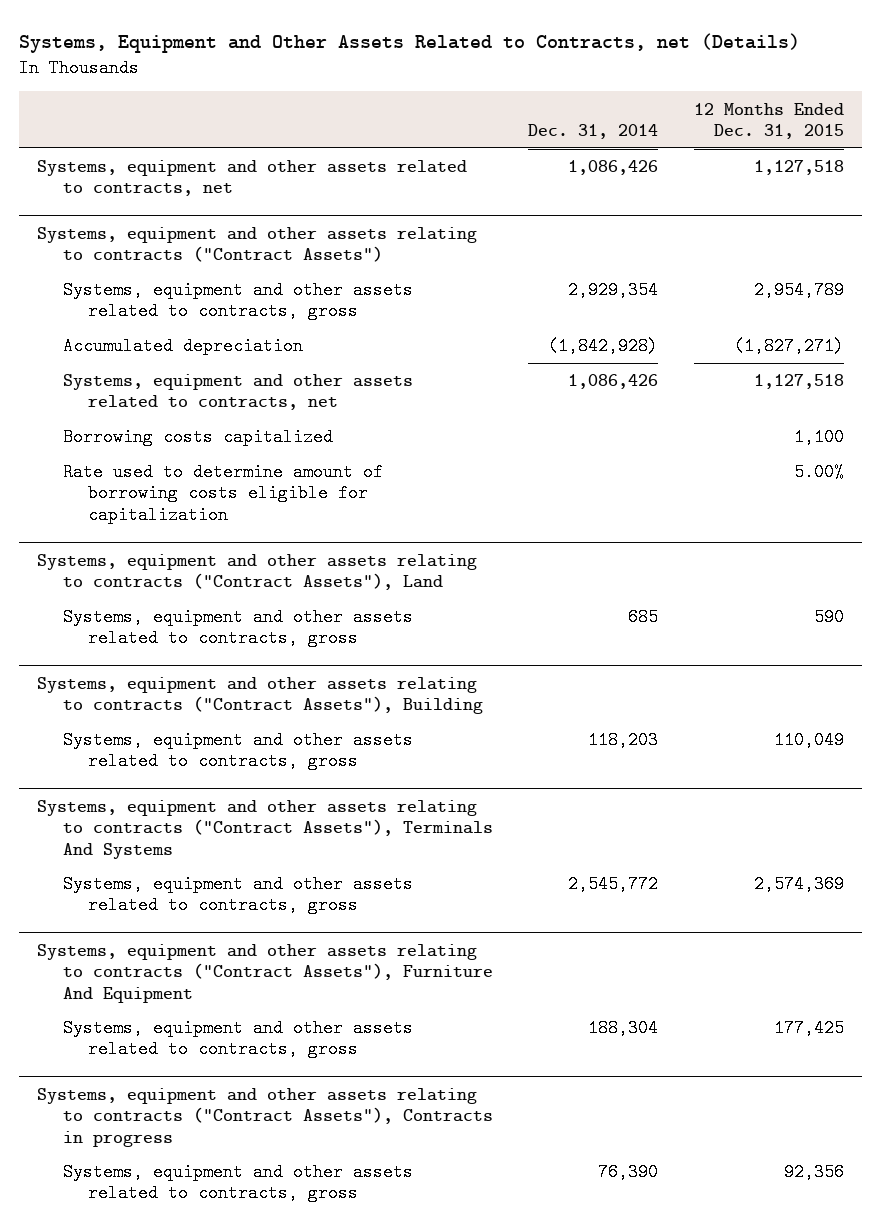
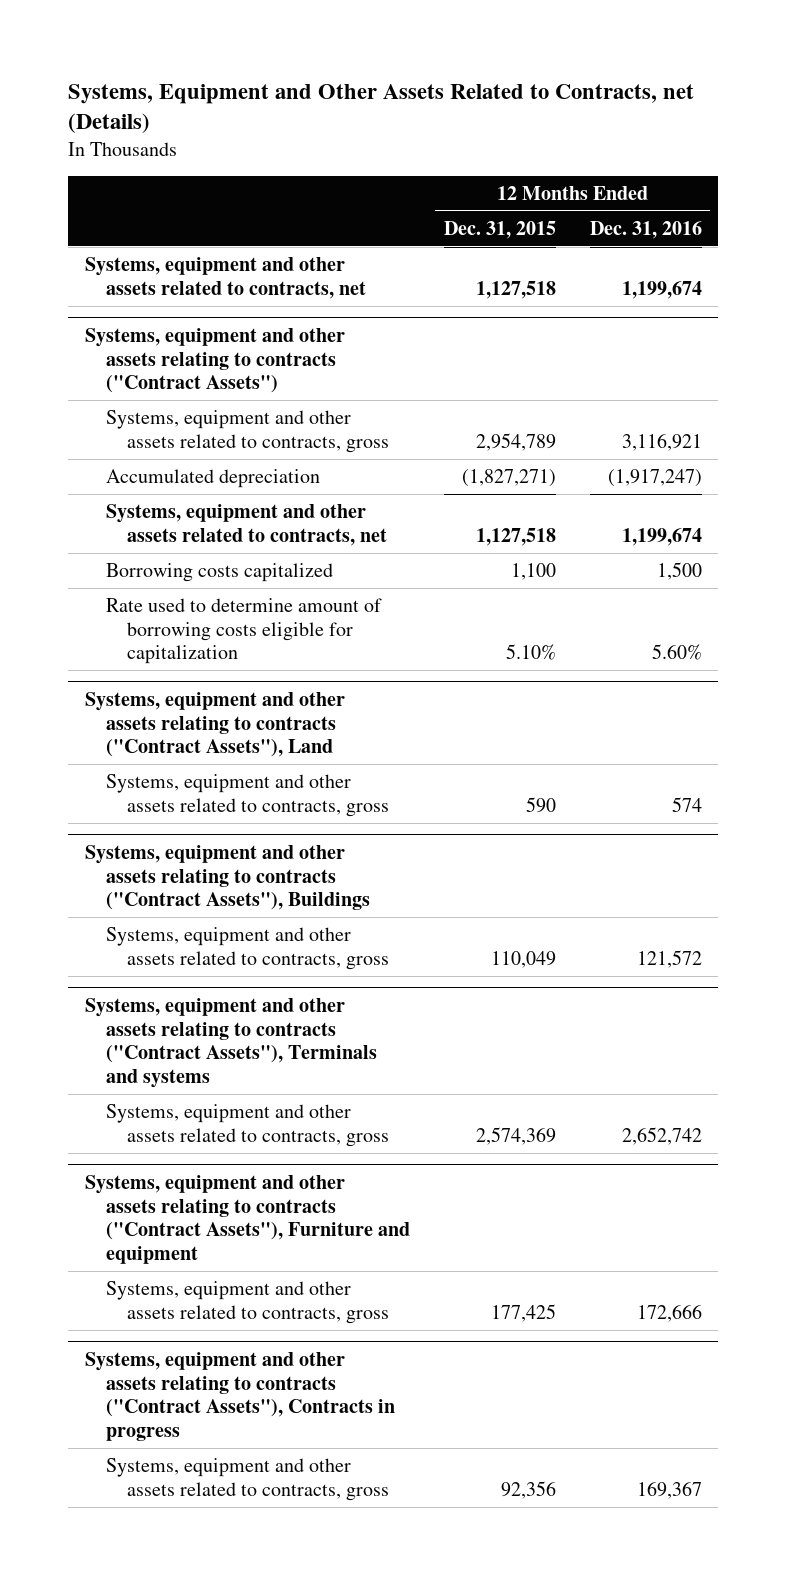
- | Dec. 31, 2014 | 12 Months Ended Dec. 31, 2015
+ | 12 Months Ended Dec. 31, 2015 | 12 Months Ended Dec. 31, 2016
@ Systems, equipment and other assets relating to contracts ("Contract Assets")
- Rate used to determine amount of borrowing costs eligible for capitalization | | 5.00%
+ Rate used to determine amount of borrowing costs eligible for capitalization | 5.10% | 5.60%
- Systems, equipment and other assets relating to contracts ("Contract Assets"), Building
+ Systems, equipment and other assets relating to contracts ("Contract Assets"), Buildings
- Systems, equipment and other assets relating to contracts ("Contract Assets"), Terminals And Systems
+ Systems, equipment and other assets relating to contracts ("Contract Assets"), Terminals and systems
- Systems, equipment and other assets relating to contracts ("Contract Assets"), Furniture And Equipment
+ Systems, equipment and other assets relating to contracts ("Contract Assets"), Furniture and equipment

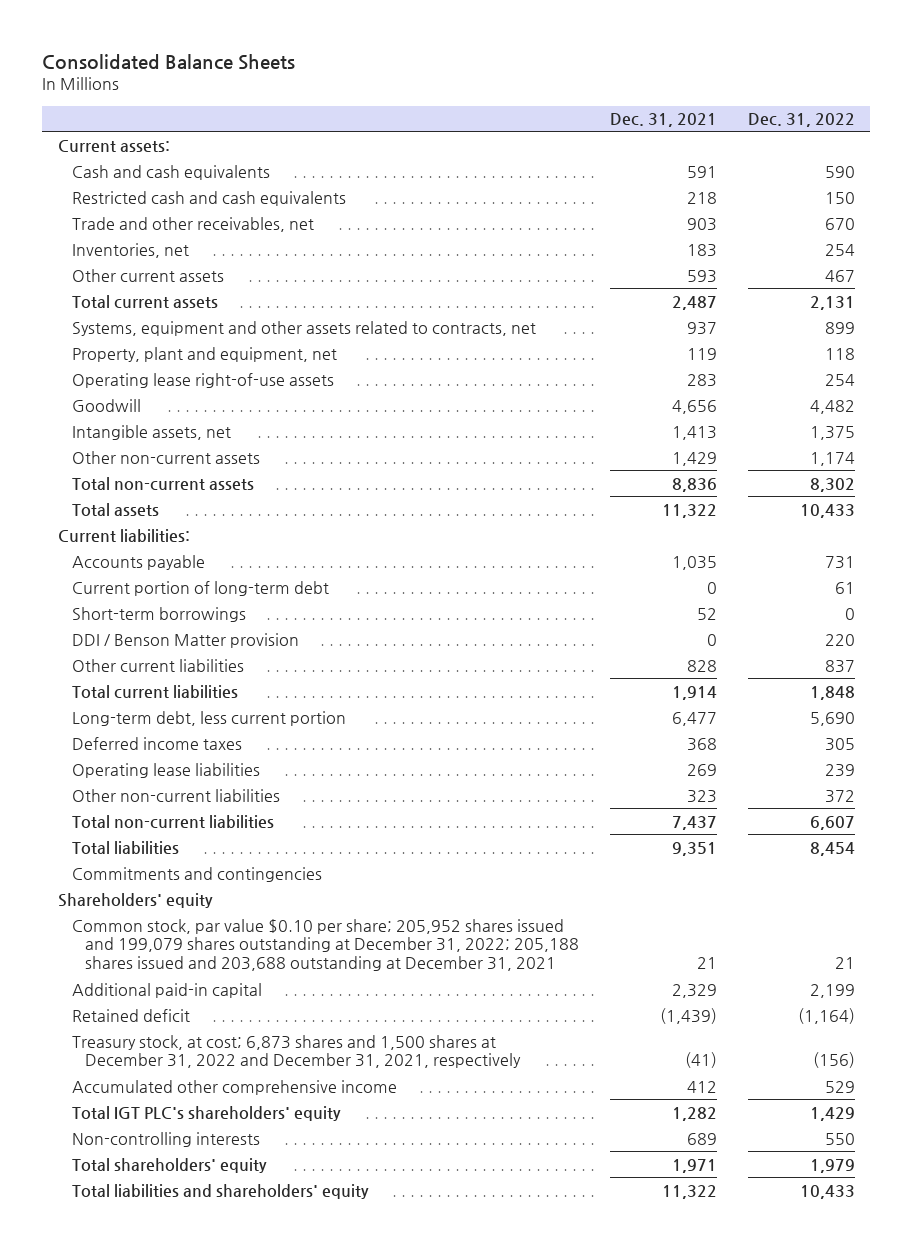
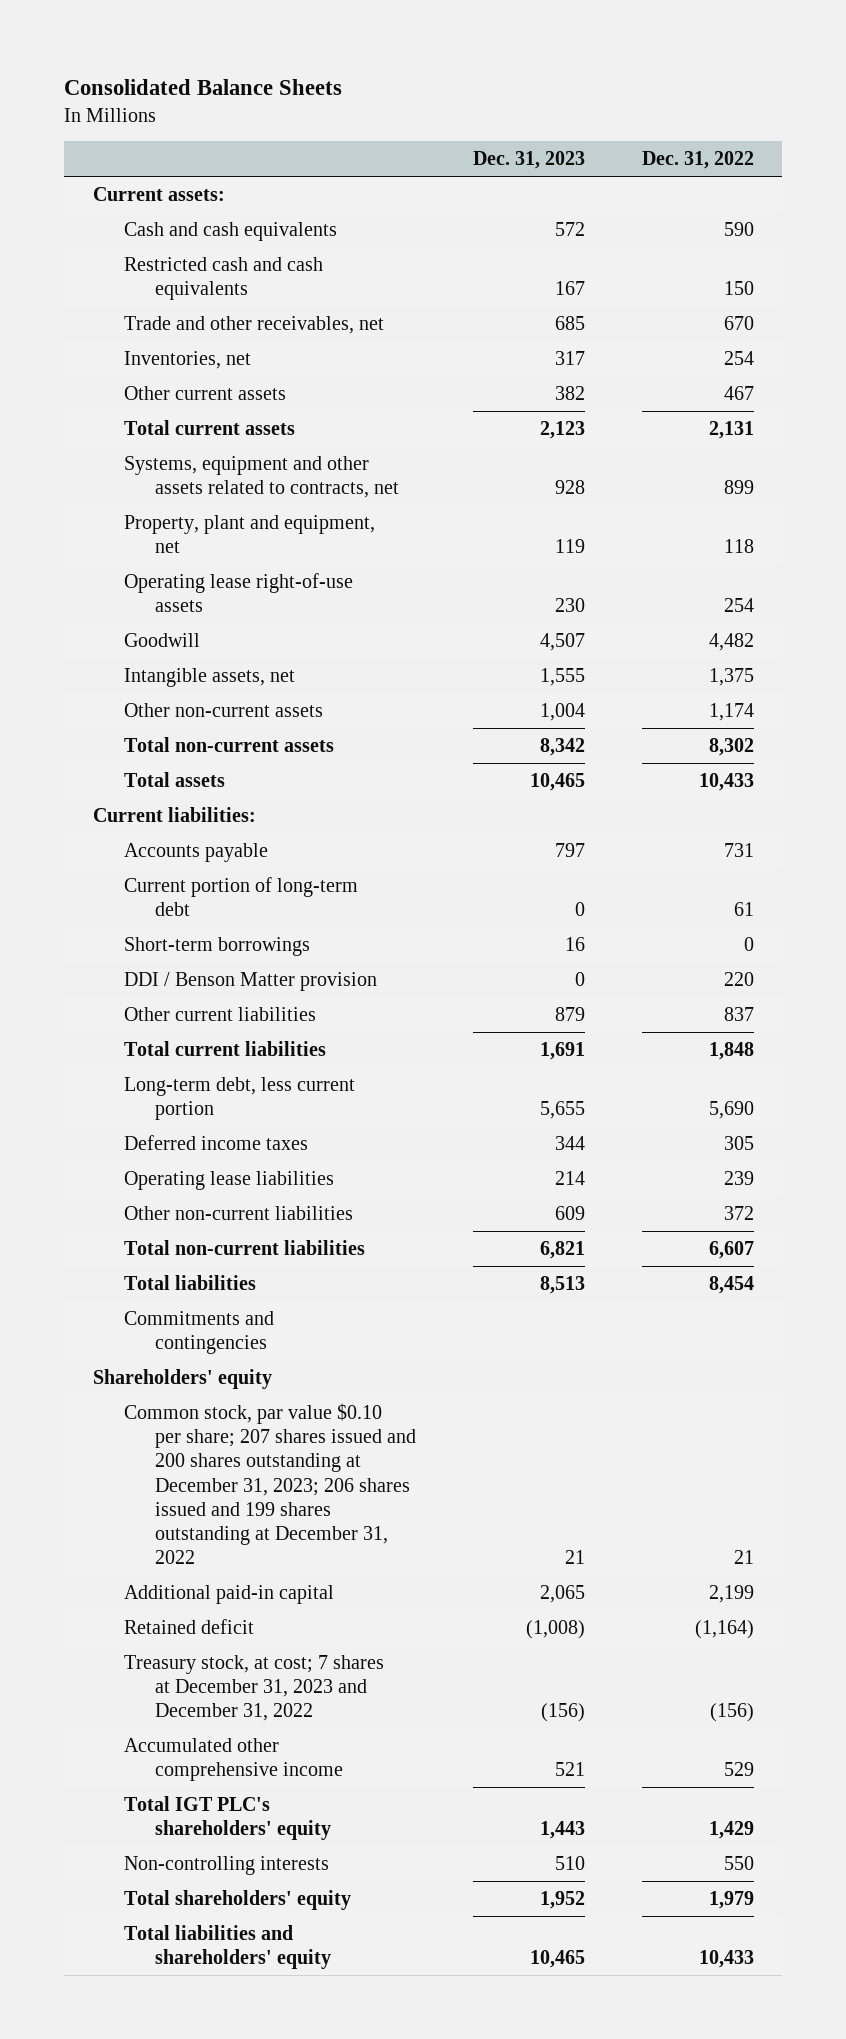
- | Dec. 31, 2021 | Dec. 31, 2022
+ | Dec. 31, 2023 | Dec. 31, 2022
- Common stock, par value $0.10 per share; 205,952 shares issued and 199,079 shares outstanding at December 31, 2022; 205,188 shares issued and 203,688 outstanding at December 31, 2021 | 21 | 21
+ Common stock, par value $0.10 per share; 207 shares issued and 200 shares outstanding at December 31, 2023; 206 shares issued and 199 shares outstanding at December 31, 2022 | 21 | 21
- Treasury stock, at cost; 6,873 shares and 1,500 shares at December 31, 2022 and December 31, 2021, respectively | (41) | (156)
+ Treasury stock, at cost; 7 shares at December 31, 2023 and December 31, 2022 | (156) | (156)

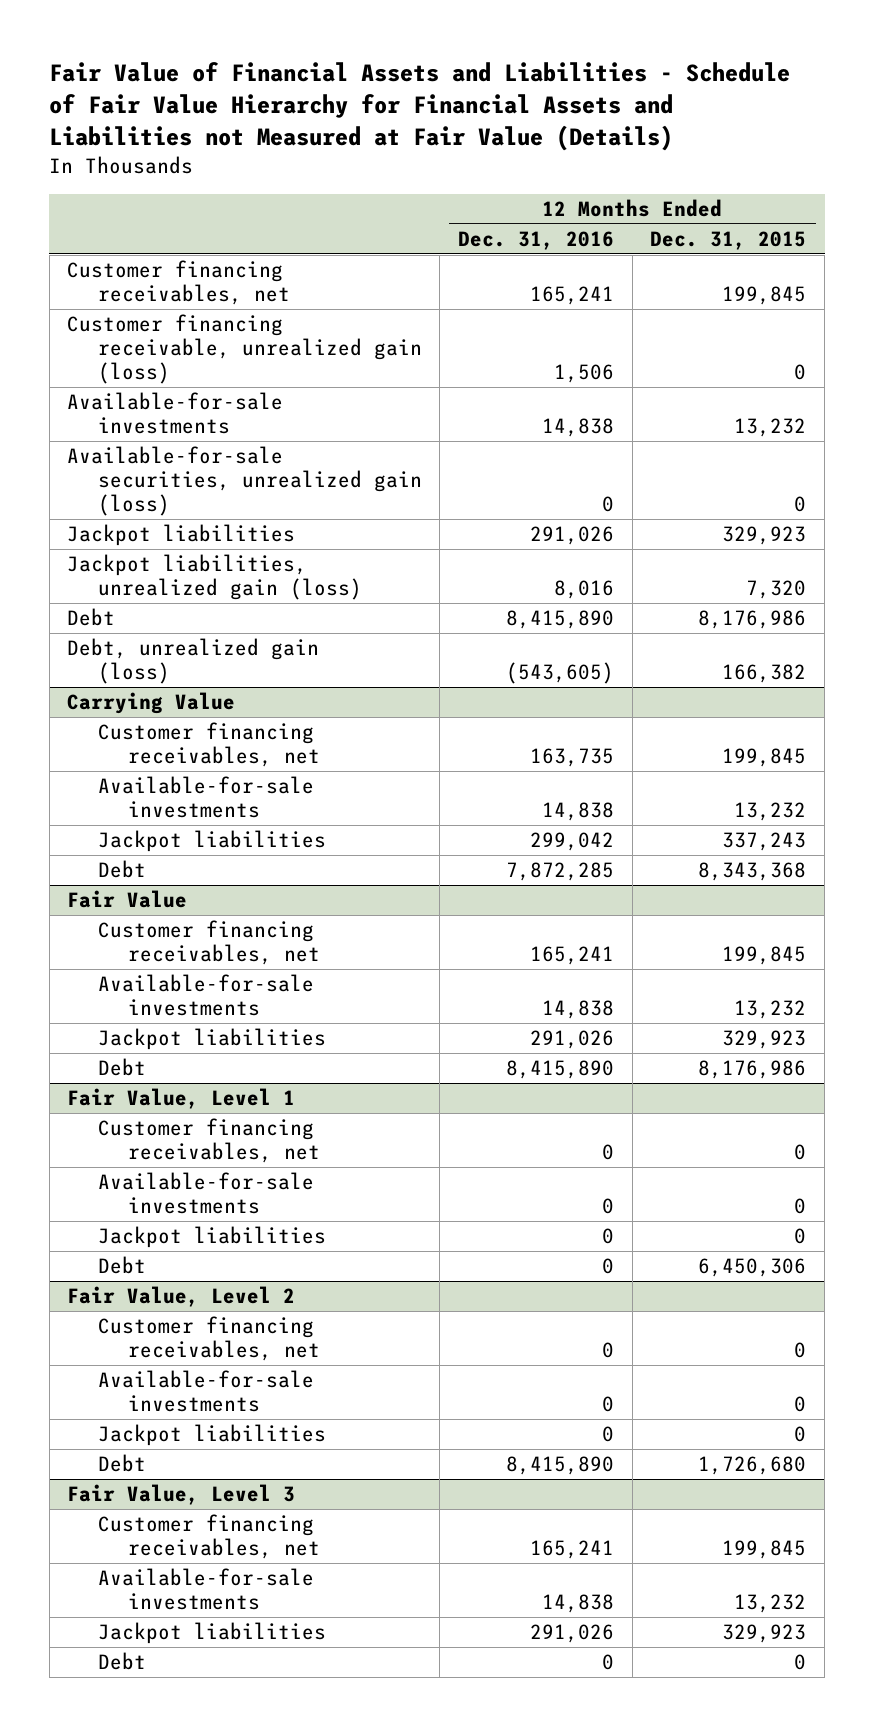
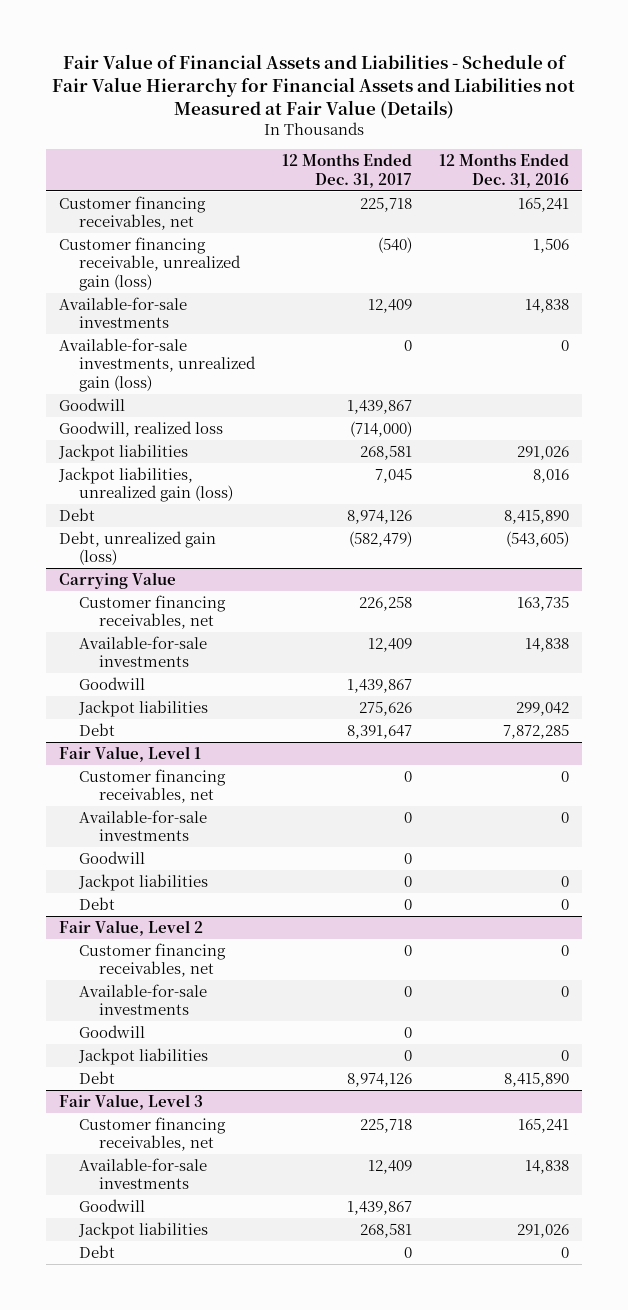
- | 12 Months Ended Dec. 31, 2016 | 12 Months Ended Dec. 31, 2015
+ | 12 Months Ended Dec. 31, 2017 | 12 Months Ended Dec. 31, 2016
- Available-for-sale securities, unrealized gain (loss) | 0 | 0
+ Available-for-sale investments, unrealized gain (loss) | 0 | 0
+ Goodwill | 1,439,867 |
+ Goodwill, realized loss | (714,000) |
@ Carrying Value
+ Goodwill | 1,439,867 |
- Fair Value
- Customer financing receivables, net | 165,241 | 199,845
- Available-for-sale investments | 14,838 | 13,232
- Jackpot liabilities | 291,026 | 329,923
- Debt | 8,415,890 | 8,176,986
@ Fair Value, Level 1
+ Goodwill | 0 |
@ Fair Value, Level 2
+ Goodwill | 0 |
@ Fair Value, Level 3
+ Goodwill | 1,439,867 |

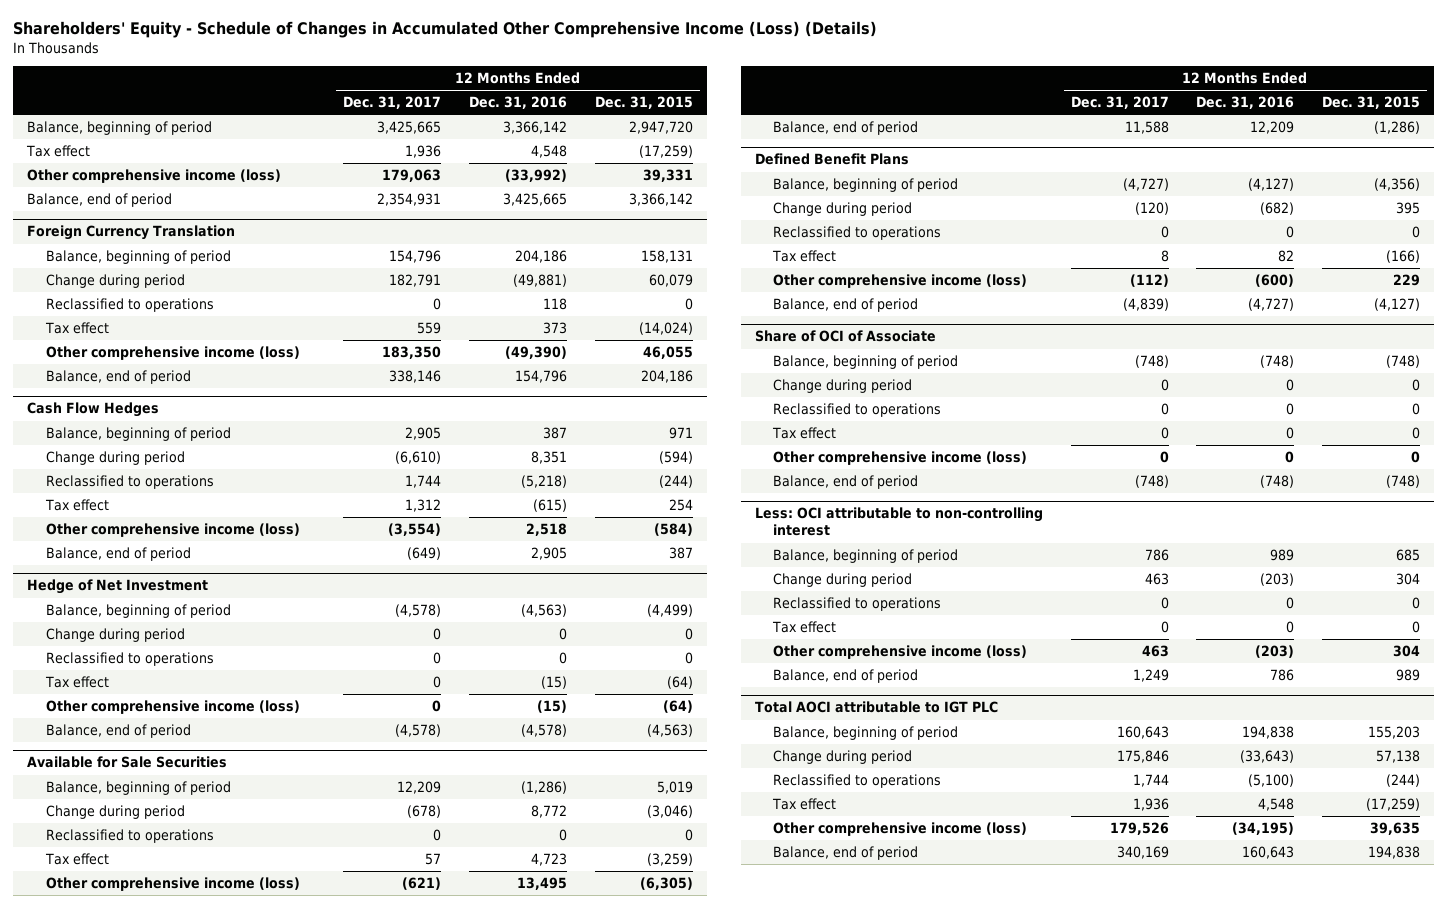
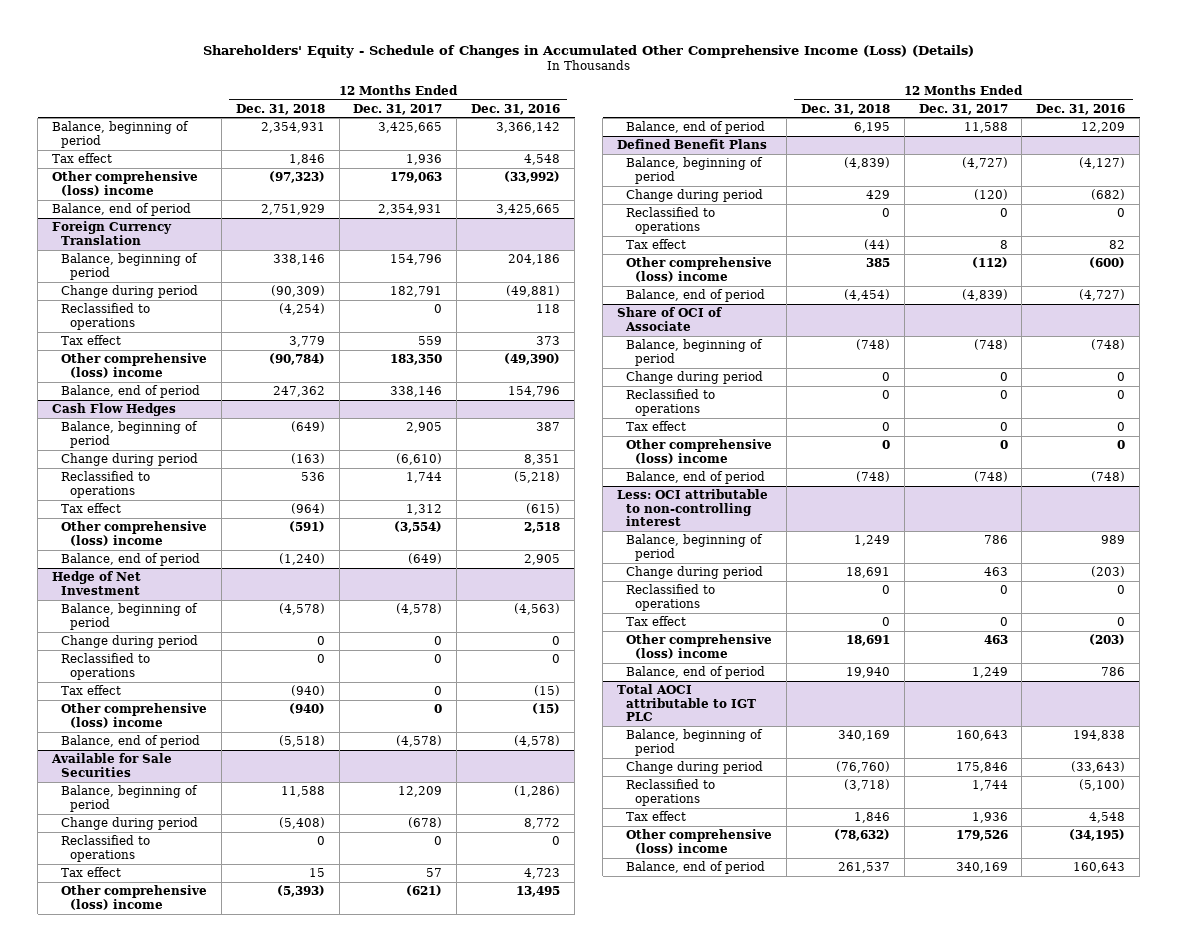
- | 12 Months Ended Dec. 31, 2017 | 12 Months Ended Dec. 31, 2016 | 12 Months Ended Dec. 31, 2015
+ | 12 Months Ended Dec. 31, 2018 | 12 Months Ended Dec. 31, 2017 | 12 Months Ended Dec. 31, 2016
- Other comprehensive income (loss) | 179,063 | (33,992) | 39,331
+ Other comprehensive (loss) income | (97,323) | 179,063 | (33,992)
@ Foreign Currency Translation
- Other comprehensive income (loss) | 183,350 | (49,390) | 46,055
+ Other comprehensive (loss) income | (90,784) | 183,350 | (49,390)
@ Cash Flow Hedges
- Other comprehensive income (loss) | (3,554) | 2,518 | (584)
+ Other comprehensive (loss) income | (591) | (3,554) | 2,518
@ Hedge of Net Investment
- Other comprehensive income (loss) | 0 | (15) | (64)
+ Other comprehensive (loss) income | (940) | 0 | (15)
@ Available for Sale Securities
- Other comprehensive income (loss) | (621) | 13,495 | (6,305)
+ Other comprehensive (loss) income | (5,393) | (621) | 13,495
@ Defined Benefit Plans
- Other comprehensive income (loss) | (112) | (600) | 229
+ Other comprehensive (loss) income | 385 | (112) | (600)
@ Share of OCI of Associate
- Other comprehensive income (loss) | 0 | 0 | 0
+ Other comprehensive (loss) income | 0 | 0 | 0
@ Less: OCI attributable to non-controlling interest
- Other comprehensive income (loss) | 463 | (203) | 304
+ Other comprehensive (loss) income | 18,691 | 463 | (203)
@ Total AOCI attributable to IGT PLC
- Other comprehensive income (loss) | 179,526 | (34,195) | 39,635
+ Other comprehensive (loss) income | (78,632) | 179,526 | (34,195)

